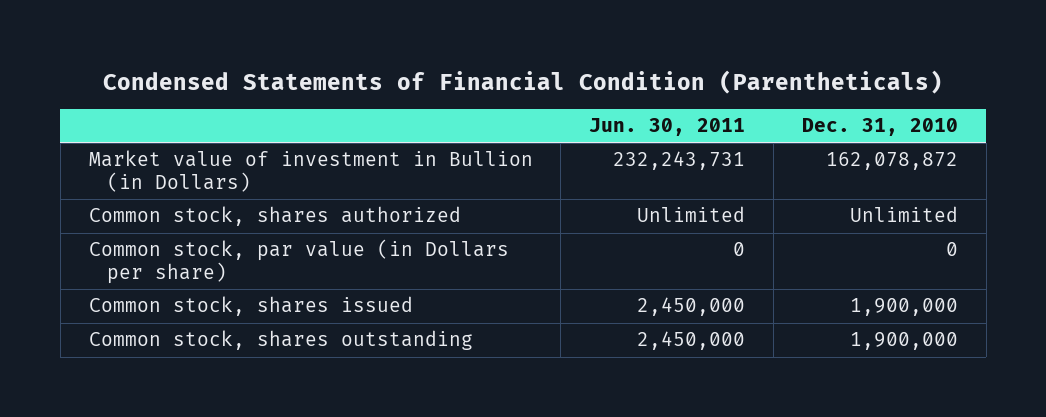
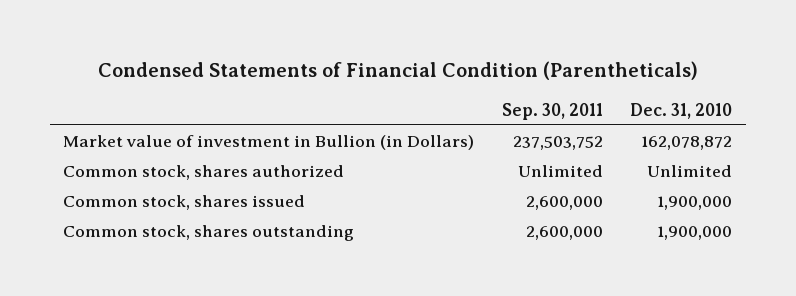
- | Jun. 30, 2011 | Dec. 31, 2010
+ | Sep. 30, 2011 | Dec. 31, 2010
- Common stock, par value (in Dollars per share) | 0 | 0

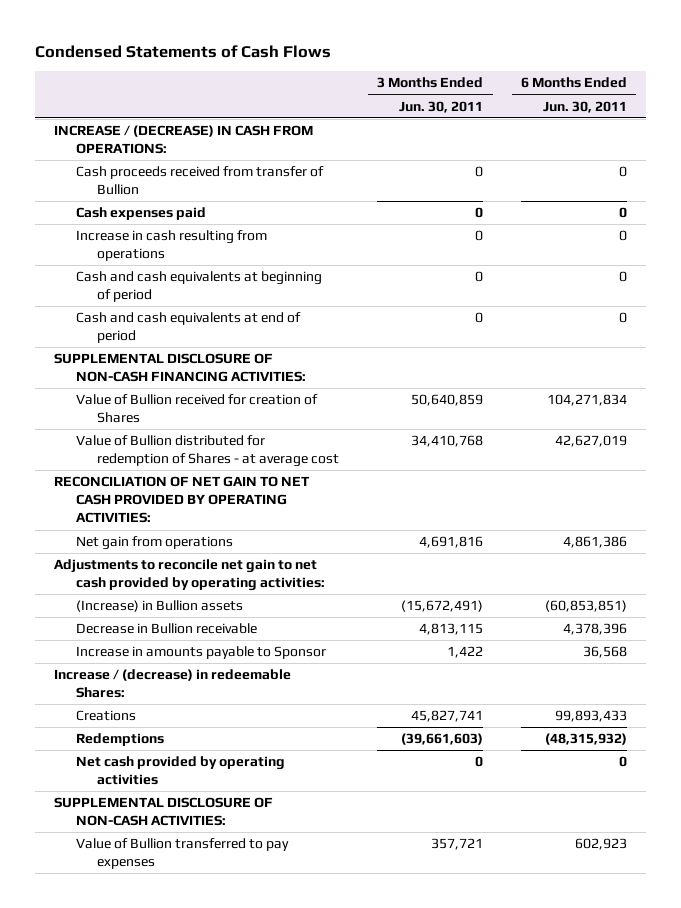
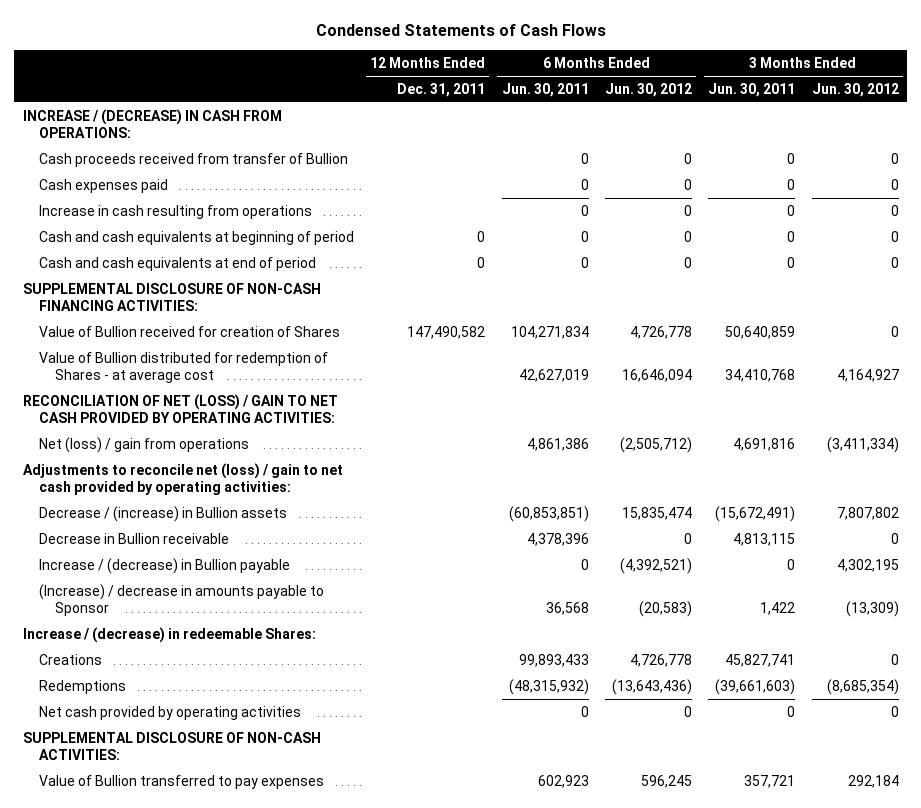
- | 3 Months Ended Jun. 30, 2011 | 6 Months Ended Jun. 30, 2011
+ | 12 Months Ended Dec. 31, 2011 | 6 Months Ended Jun. 30, 2011 | 6 Months Ended Jun. 30, 2012 | 3 Months Ended Jun. 30, 2011 | 3 Months Ended Jun. 30, 2012
- RECONCILIATION OF NET GAIN TO NET CASH PROVIDED BY OPERATING ACTIVITIES:
- Net gain from operations | 4,691,816 | 4,861,386
- Adjustments to reconcile net gain to net cash provided by operating activities:
- (Increase) in Bullion assets | (15,672,491) | (60,853,851)
+ RECONCILIATION OF NET (LOSS) / GAIN TO NET CASH PROVIDED BY OPERATING ACTIVITIES:
+ Net (loss) / gain from operations | | 4,861,386 | (2,505,712) | 4,691,816 | (3,411,334)
+ Adjustments to reconcile net (loss) / gain to net cash provided by operating activities:
+ Decrease / (increase) in Bullion assets | | (60,853,851) | 15,835,474 | (15,672,491) | 7,807,802
- Increase in amounts payable to Sponsor | 1,422 | 36,568
+ Increase / (decrease) in Bullion payable | | 0 | (4,392,521) | 0 | 4,302,195
+ (Increase) / decrease in amounts payable to Sponsor | | 36,568 | (20,583) | 1,422 | (13,309)

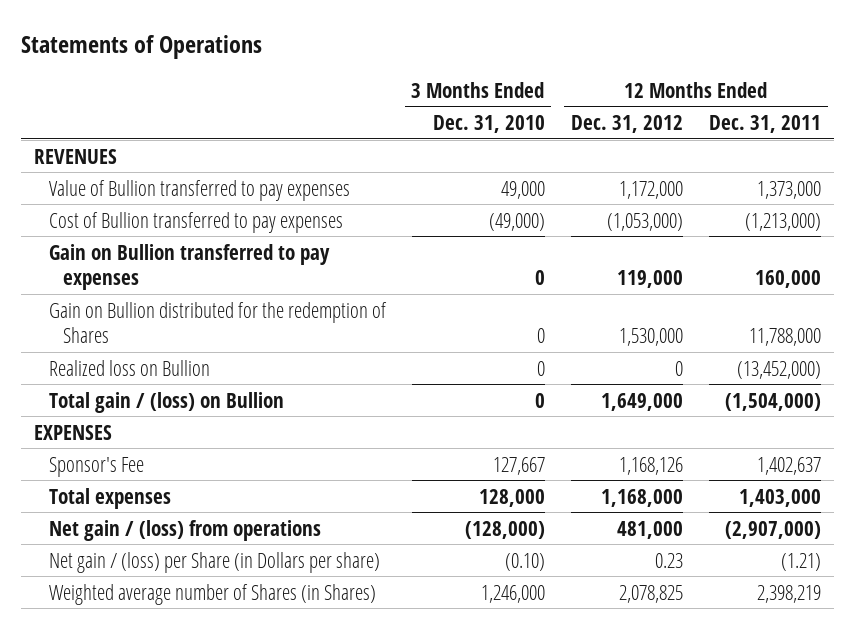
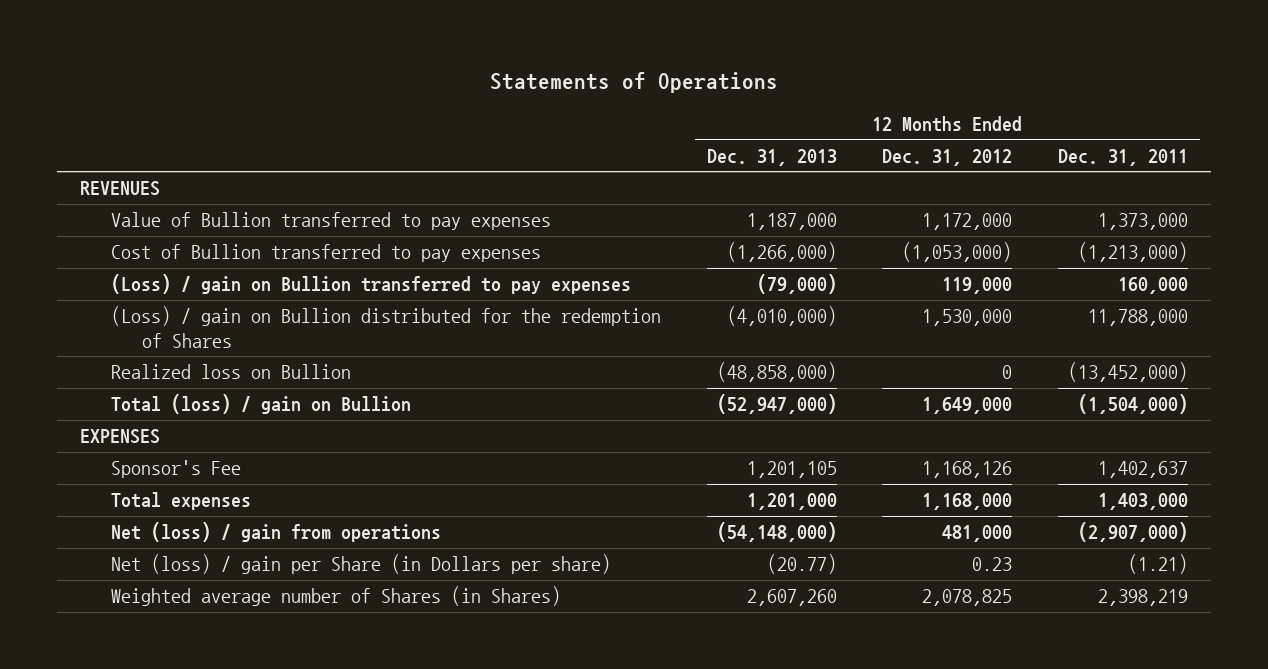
- | 3 Months Ended Dec. 31, 2010 | 12 Months Ended Dec. 31, 2012 | 12 Months Ended Dec. 31, 2011
+ | 12 Months Ended Dec. 31, 2013 | 12 Months Ended Dec. 31, 2012 | 12 Months Ended Dec. 31, 2011
- Gain on Bullion transferred to pay expenses | 0 | 119,000 | 160,000
- Gain on Bullion distributed for the redemption of Shares | 0 | 1,530,000 | 11,788,000
+ (Loss) / gain on Bullion transferred to pay expenses | (79,000) | 119,000 | 160,000
+ (Loss) / gain on Bullion distributed for the redemption of Shares | (4,010,000) | 1,530,000 | 11,788,000
- Total gain / (loss) on Bullion | 0 | 1,649,000 | (1,504,000)
+ Total (loss) / gain on Bullion | (52,947,000) | 1,649,000 | (1,504,000)
- Net gain / (loss) from operations | (128,000) | 481,000 | (2,907,000)
- Net gain / (loss) per Share (in Dollars per share) | (0.10) | 0.23 | (1.21)
+ Net (loss) / gain from operations | (54,148,000) | 481,000 | (2,907,000)
+ Net (loss) / gain per Share (in Dollars per share) | (20.77) | 0.23 | (1.21)

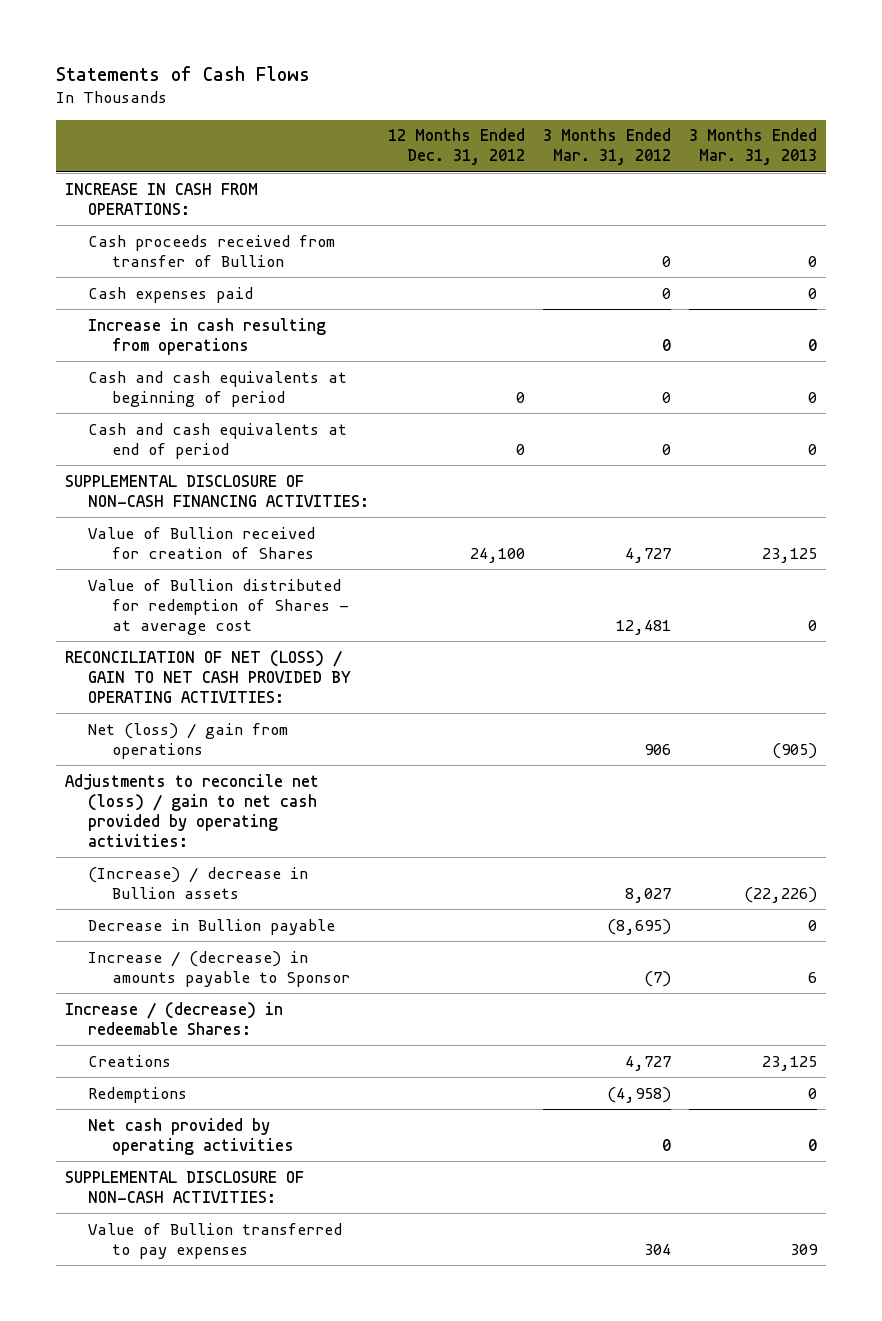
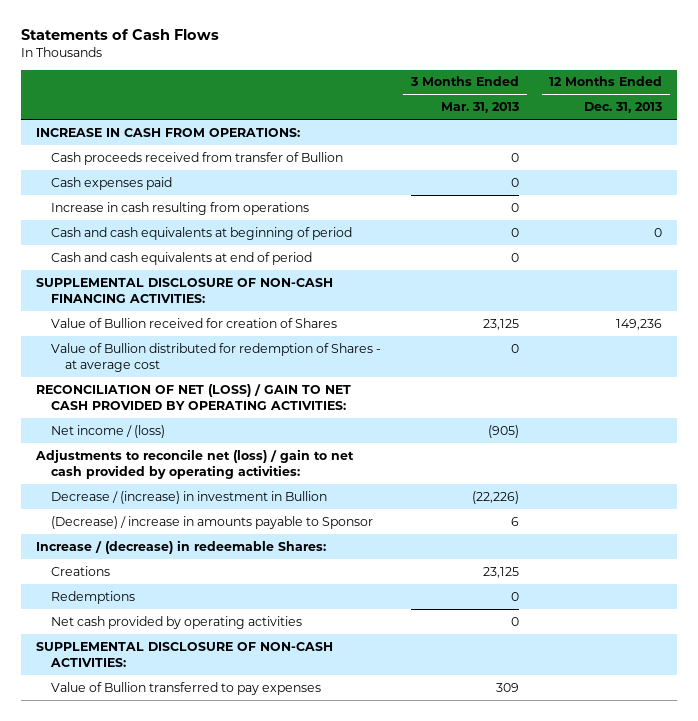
- | 12 Months Ended Dec. 31, 2012 | 3 Months Ended Mar. 31, 2012 | 3 Months Ended Mar. 31, 2013
+ | 3 Months Ended Mar. 31, 2013 | 12 Months Ended Dec. 31, 2013
- Net (loss) / gain from operations | | 906 | (905)
+ Net income / (loss) | (905) |
- (Increase) / decrease in Bullion assets | | 8,027 | (22,226)
- Decrease in Bullion payable | | (8,695) | 0
- Increase / (decrease) in amounts payable to Sponsor | | (7) | 6
+ Decrease / (increase) in investment in Bullion | (22,226) |
+ (Decrease) / increase in amounts payable to Sponsor | 6 |

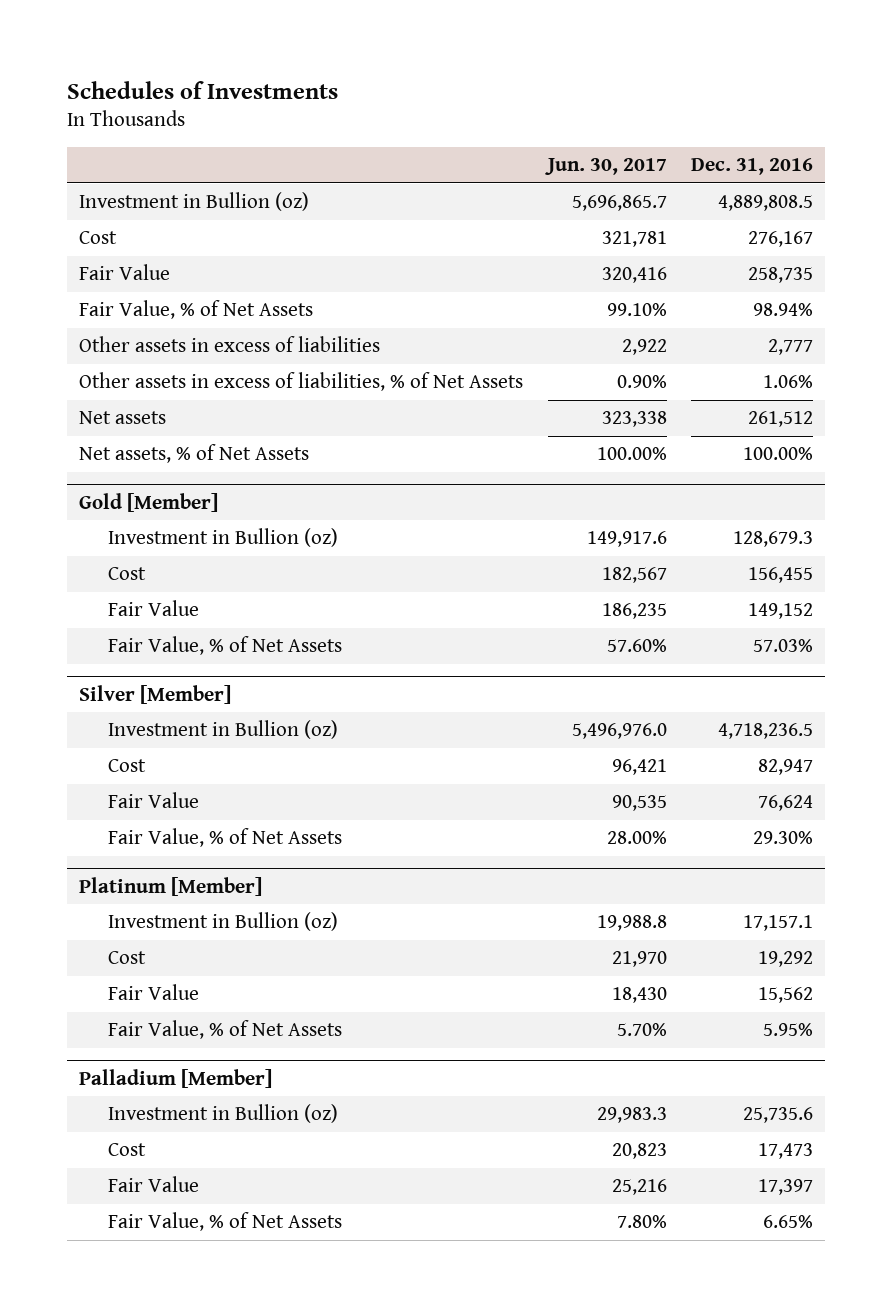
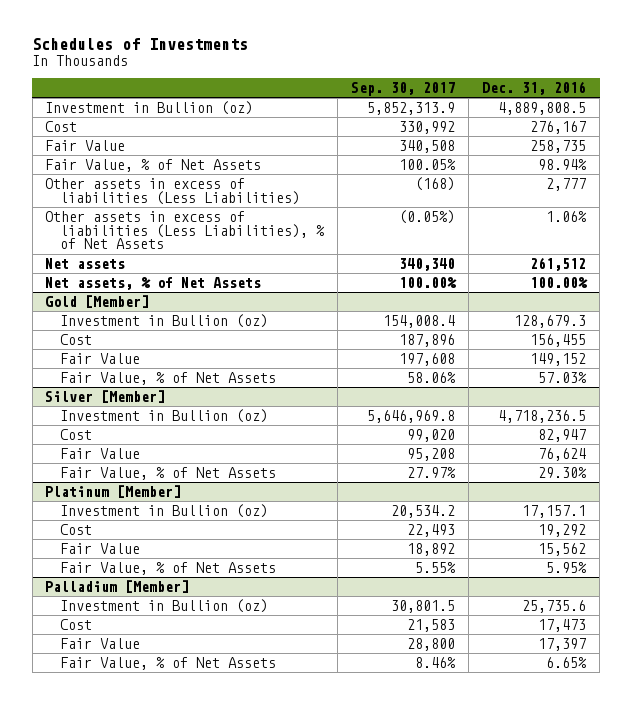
- | Jun. 30, 2017 | Dec. 31, 2016
+ | Sep. 30, 2017 | Dec. 31, 2016
- Other assets in excess of liabilities | 2,922 | 2,777
- Other assets in excess of liabilities, % of Net Assets | 0.90% | 1.06%
+ Other assets in excess of liabilities (Less Liabilities) | (168) | 2,777
+ Other assets in excess of liabilities (Less Liabilities), % of Net Assets | (0.05%) | 1.06%

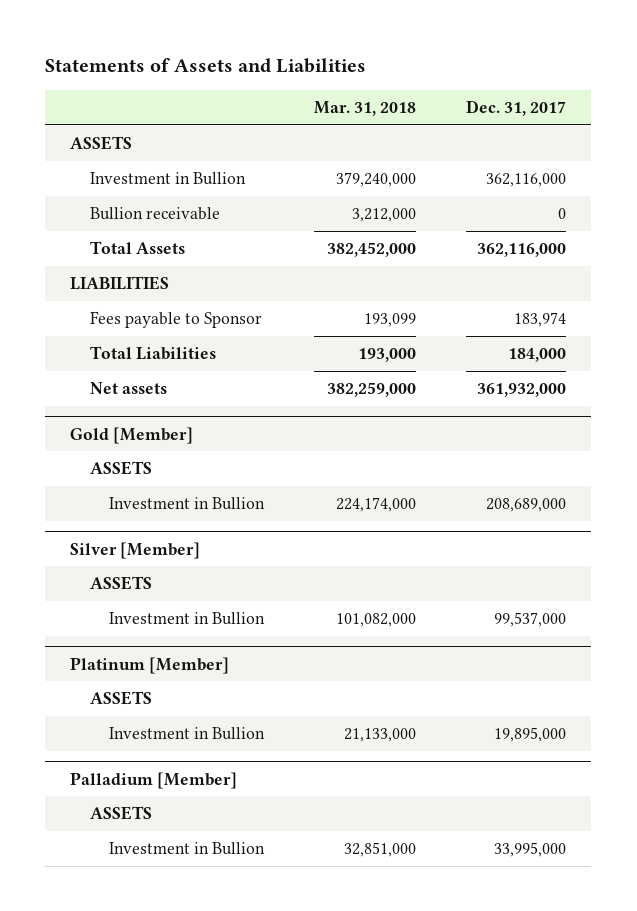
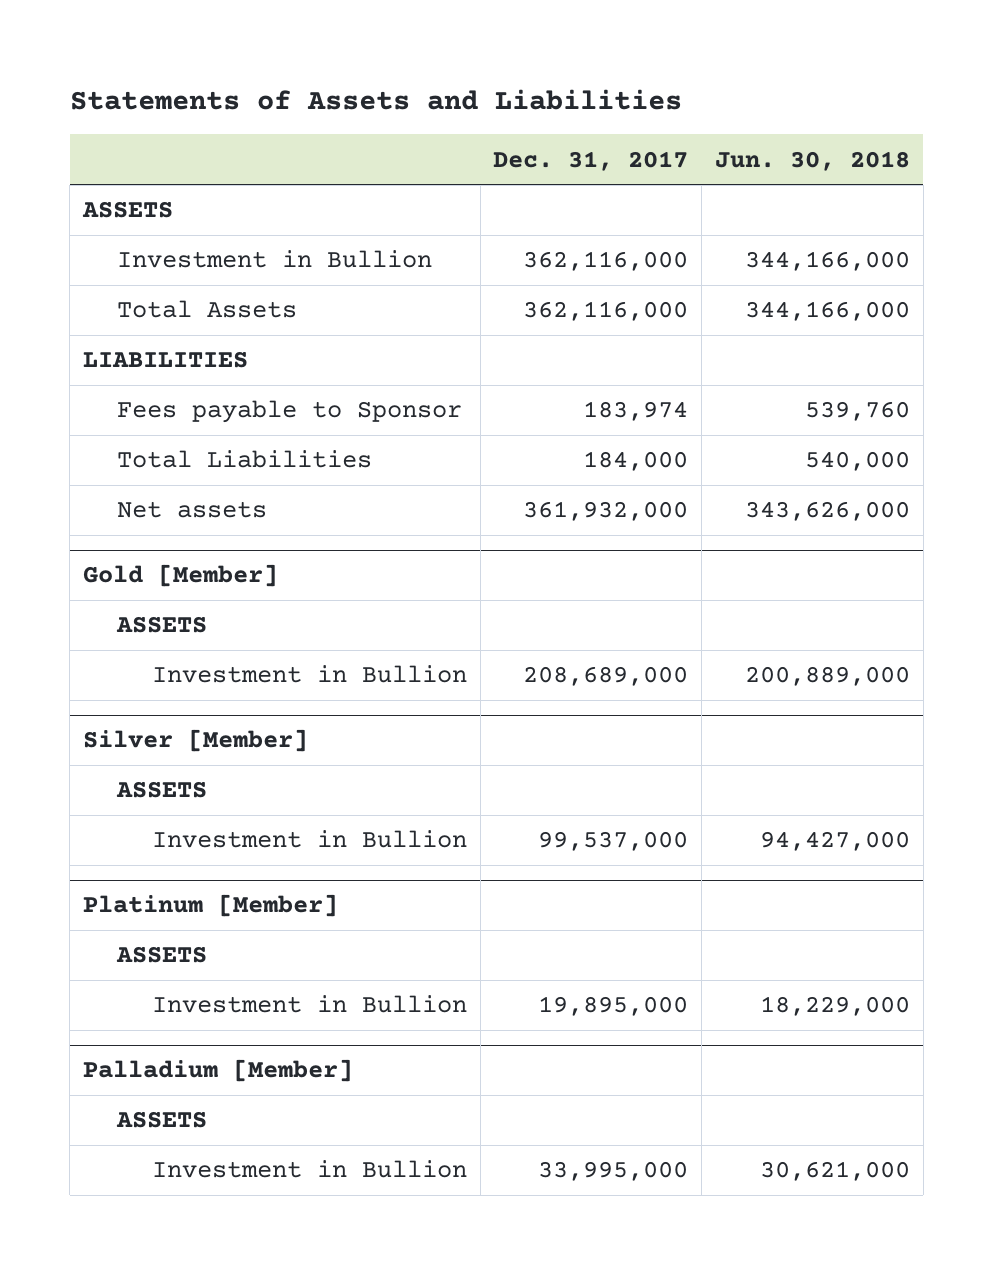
- | Mar. 31, 2018 | Dec. 31, 2017
+ | Dec. 31, 2017 | Jun. 30, 2018
- Bullion receivable | 3,212,000 | 0

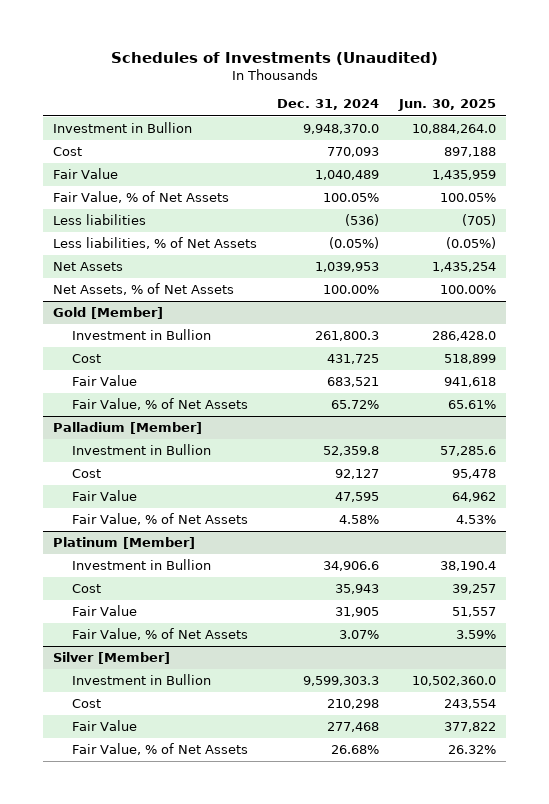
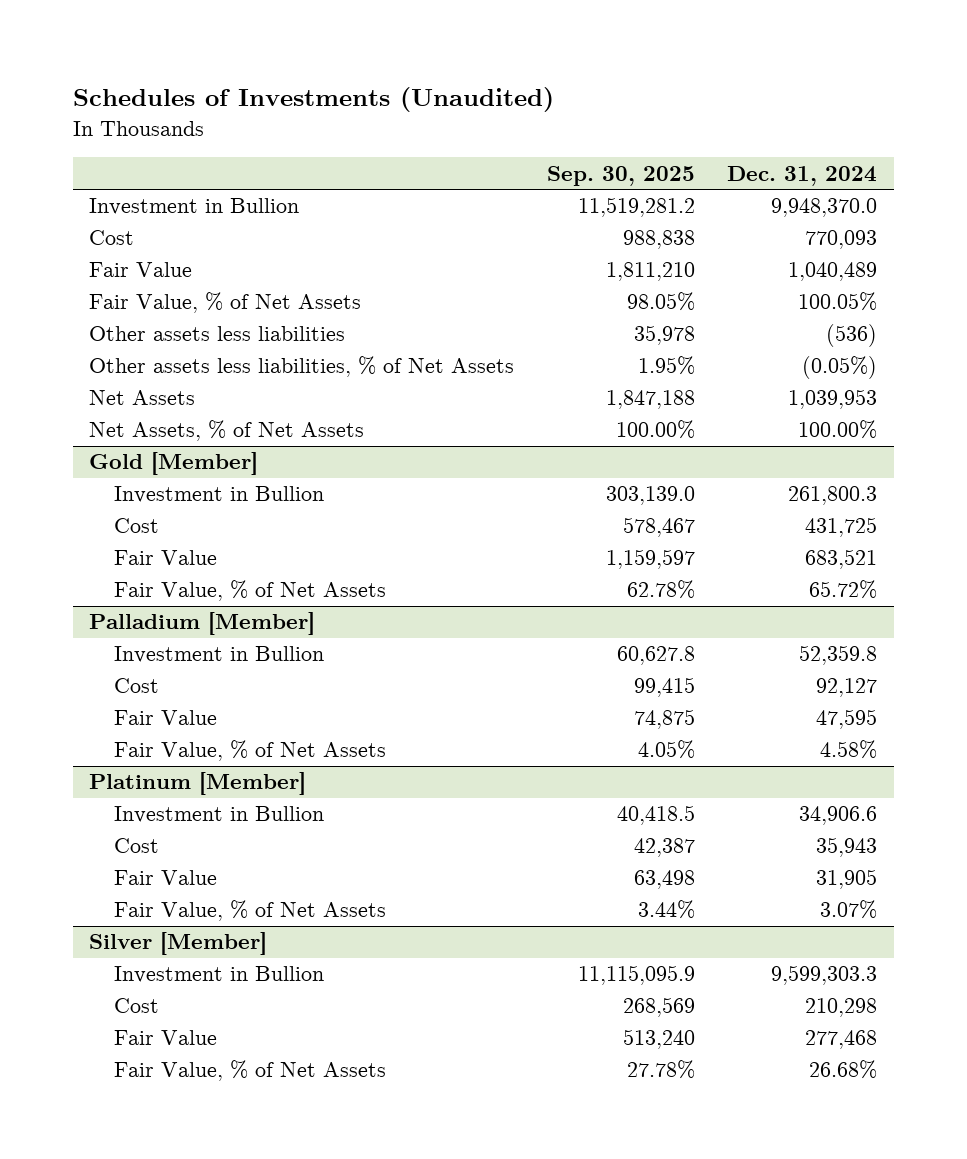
- | Dec. 31, 2024 | Jun. 30, 2025
+ | Sep. 30, 2025 | Dec. 31, 2024
- Less liabilities | (536) | (705)
- Less liabilities, % of Net Assets | (0.05%) | (0.05%)
+ Other assets less liabilities | 35,978 | (536)
+ Other assets less liabilities, % of Net Assets | 1.95% | (0.05%)

